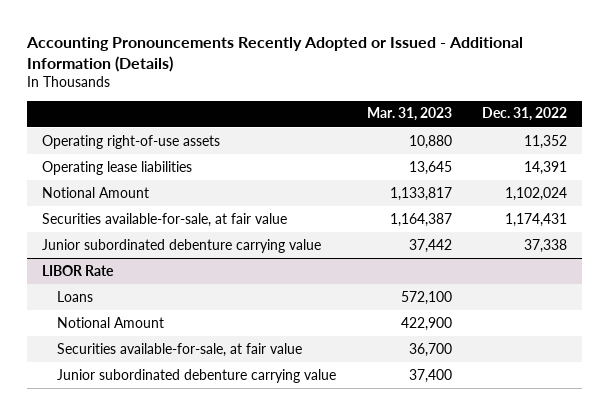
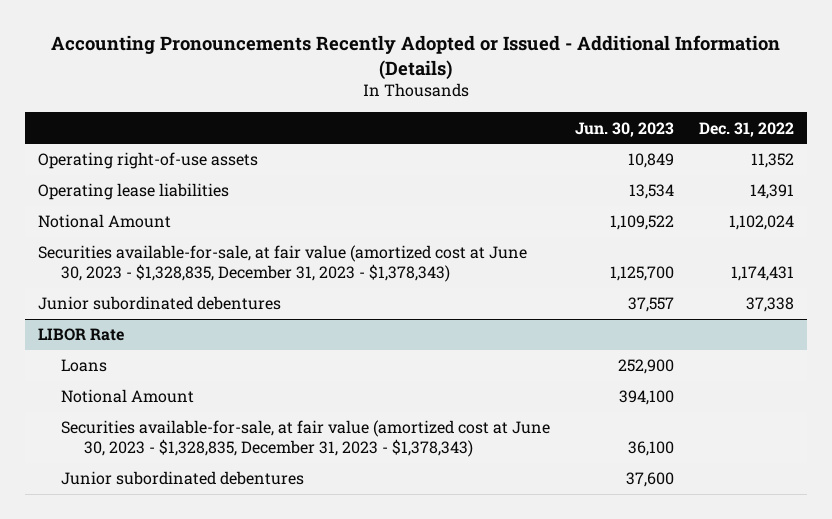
- | Mar. 31, 2023 | Dec. 31, 2022
+ | Jun. 30, 2023 | Dec. 31, 2022
- Securities available-for-sale, at fair value | 1,164,387 | 1,174,431
- Junior subordinated debenture carrying value | 37,442 | 37,338
+ Securities available-for-sale, at fair value (amortized cost at June 30, 2023 - $1,328,835, December 31, 2023 - $1,378,343) | 1,125,700 | 1,174,431
+ Junior subordinated debentures | 37,557 | 37,338
@ LIBOR Rate
- Securities available-for-sale, at fair value | 36,700 |
- Junior subordinated debenture carrying value | 37,400 |
+ Securities available-for-sale, at fair value (amortized cost at June 30, 2023 - $1,328,835, December 31, 2023 - $1,378,343) | 36,100 |
+ Junior subordinated debentures | 37,600 |

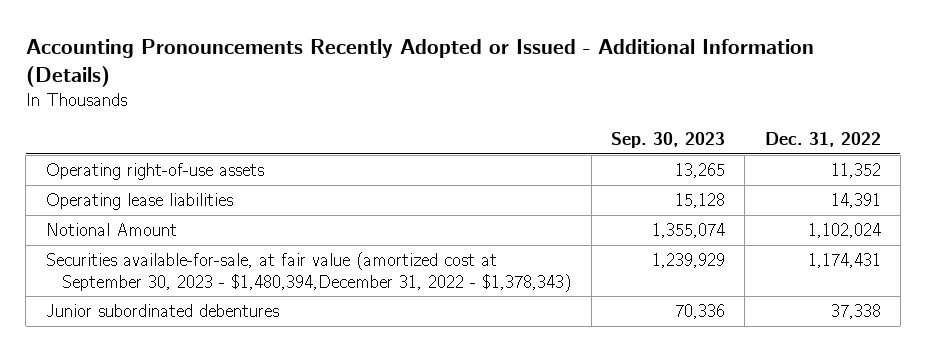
- | Jun. 30, 2023 | Dec. 31, 2022
+ | Sep. 30, 2023 | Dec. 31, 2022
- Securities available-for-sale, at fair value (amortized cost at June 30, 2023 - $1,328,835, December 31, 2023 - $1,378,343) | 1,125,700 | 1,174,431
+ Securities available-for-sale, at fair value (amortized cost at September 30, 2023 - $1,480,394,December 31, 2022 - $1,378,343) | 1,239,929 | 1,174,431
- LIBOR Rate
- Loans | 252,900 |
- Notional Amount | 394,100 |
- Securities available-for-sale, at fair value (amortized cost at June 30, 2023 - $1,328,835, December 31, 2023 - $1,378,343) | 36,100 |
- Junior subordinated debentures | 37,600 |

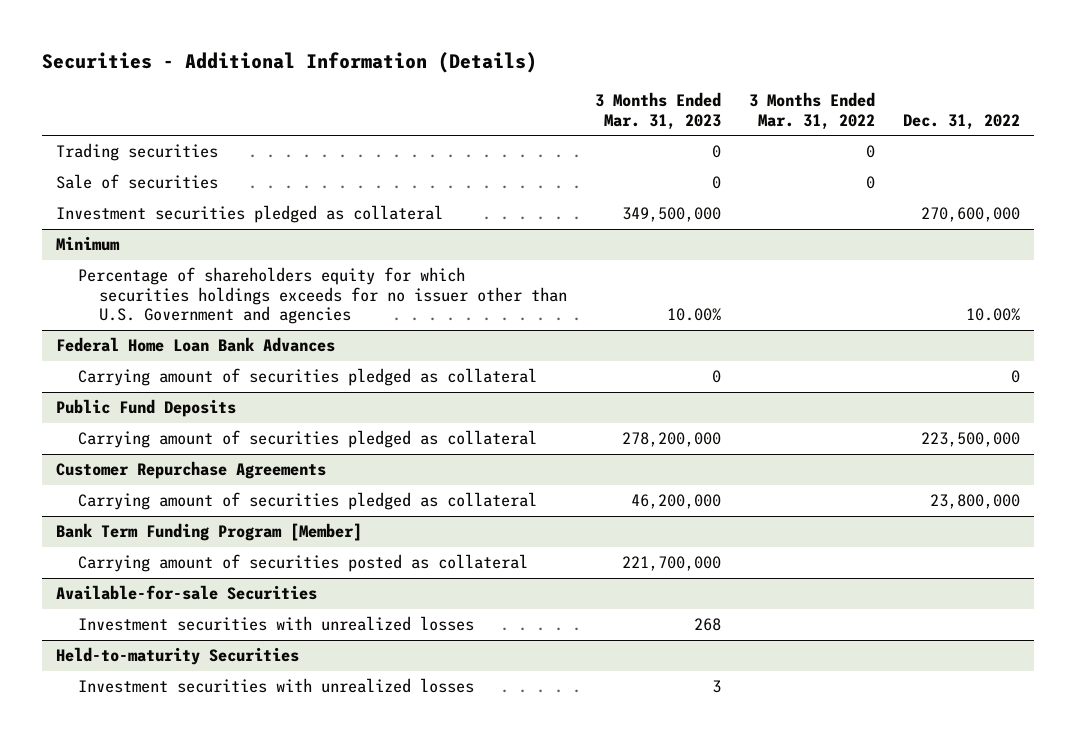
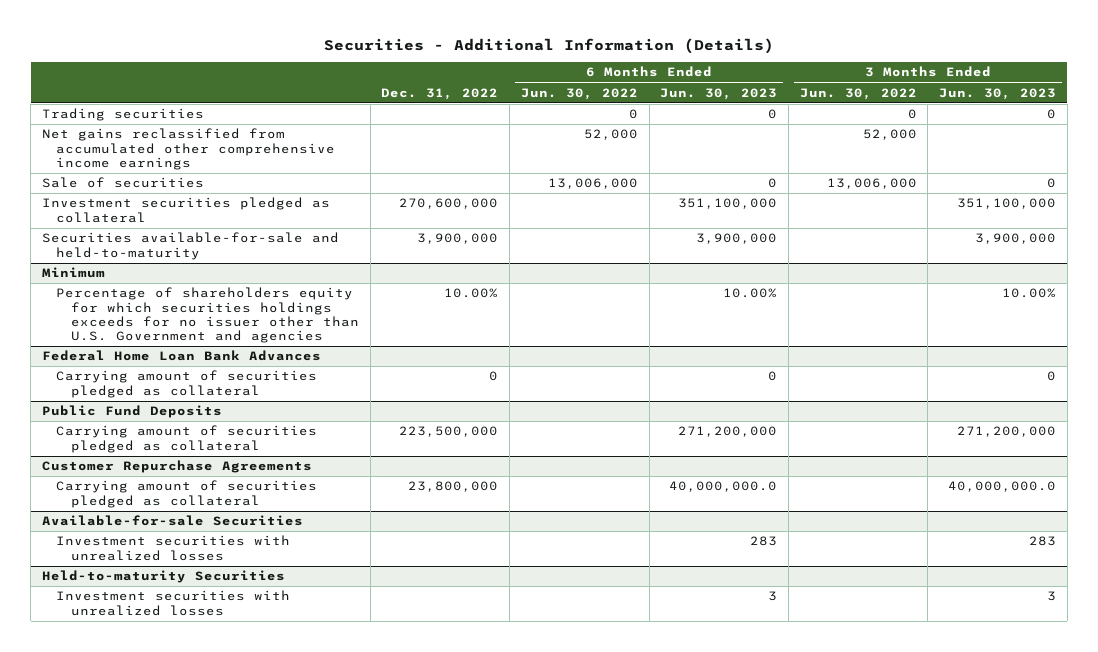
- | 3 Months Ended Mar. 31, 2023 | 3 Months Ended Mar. 31, 2022 | Dec. 31, 2022
+ | Dec. 31, 2022 | 6 Months Ended Jun. 30, 2022 | 6 Months Ended Jun. 30, 2023 | 3 Months Ended Jun. 30, 2022 | 3 Months Ended Jun. 30, 2023
+ Net gains reclassified from accumulated other comprehensive income earnings | | 52,000 | | 52,000 |
+ Securities available-for-sale and held-to-maturity | 3,900,000 | | 3,900,000 | | 3,900,000
- Bank Term Funding Program [Member]
- Carrying amount of securities posted as collateral | 221,700,000 | |

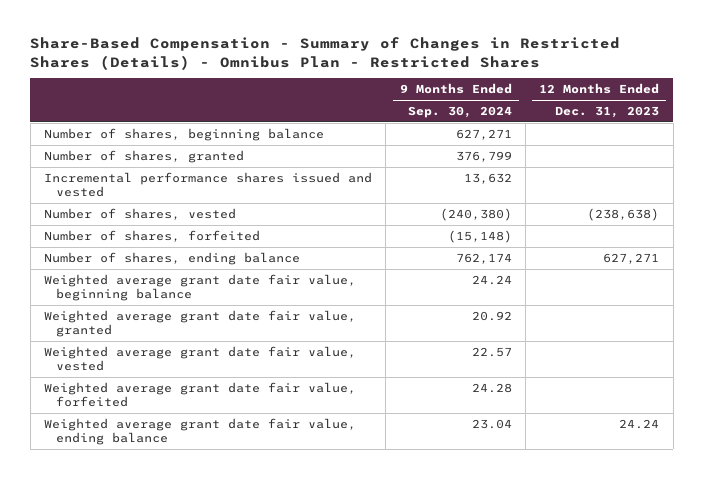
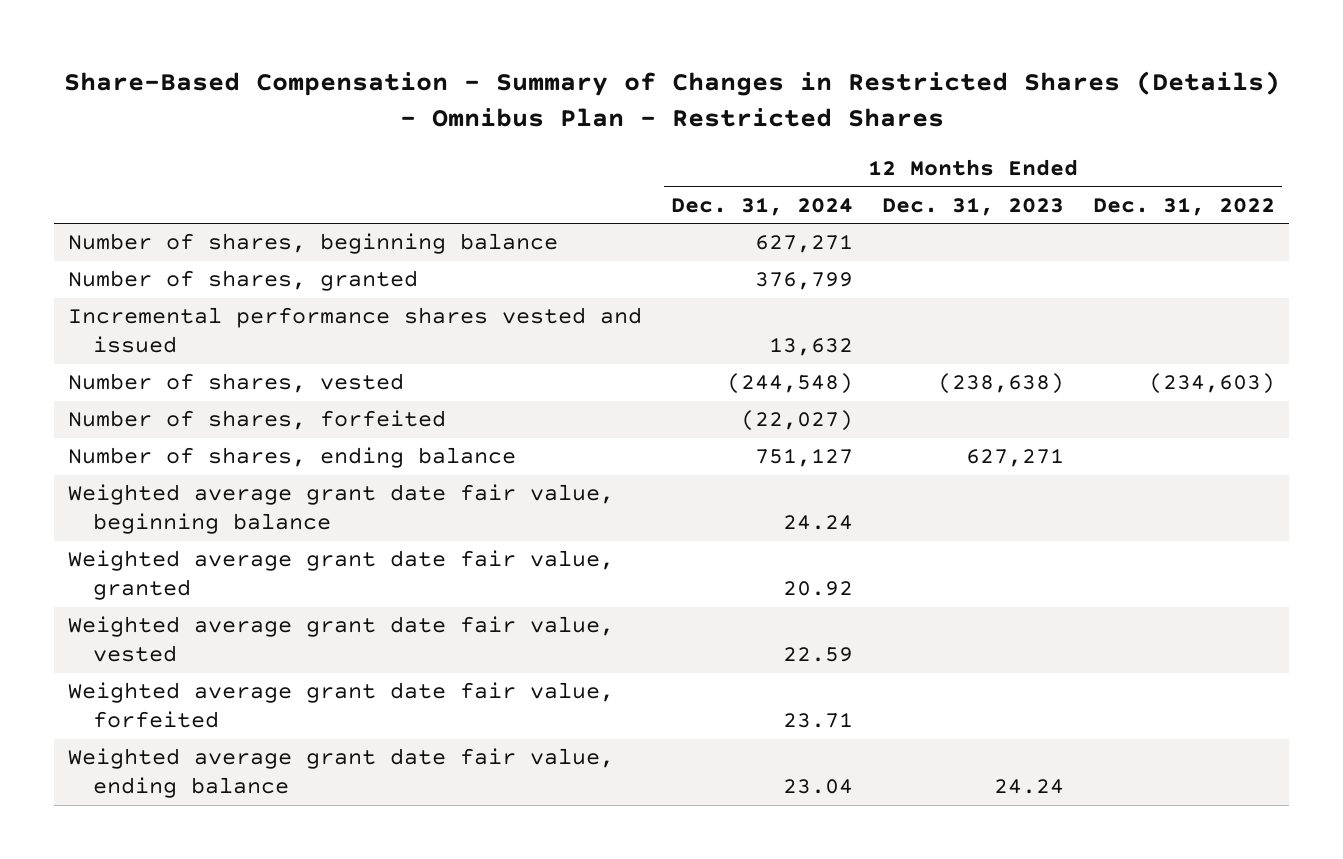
- | 9 Months Ended Sep. 30, 2024 | 12 Months Ended Dec. 31, 2023
+ | 12 Months Ended Dec. 31, 2024 | 12 Months Ended Dec. 31, 2023 | 12 Months Ended Dec. 31, 2022
- Incremental performance shares issued and vested | 13,632 |
+ Incremental performance shares vested and issued | 13,632 | |

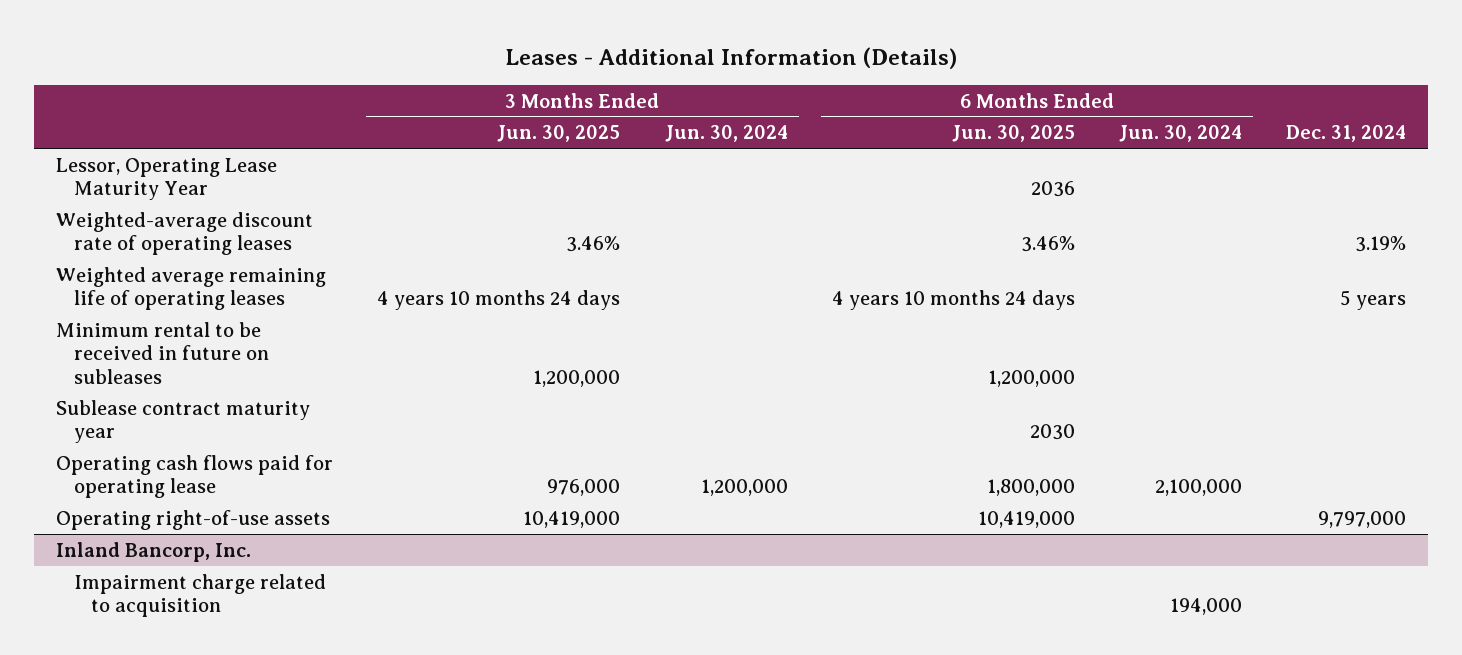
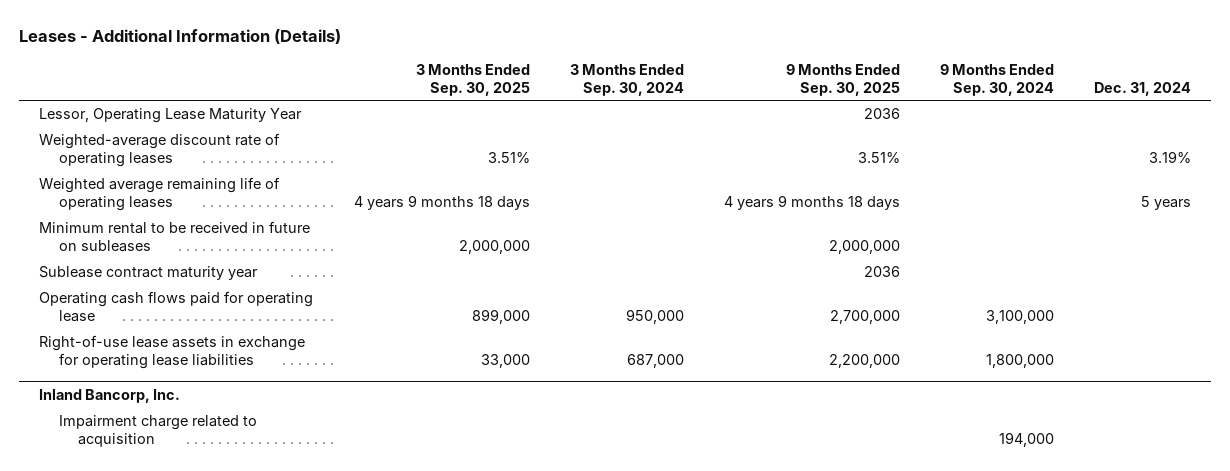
- | 3 Months Ended Jun. 30, 2025 | 3 Months Ended Jun. 30, 2024 | 6 Months Ended Jun. 30, 2025 | 6 Months Ended Jun. 30, 2024 | Dec. 31, 2024
+ | 3 Months Ended Sep. 30, 2025 | 3 Months Ended Sep. 30, 2024 | 9 Months Ended Sep. 30, 2025 | 9 Months Ended Sep. 30, 2024 | Dec. 31, 2024
- Operating right-of-use assets | 10,419,000 | | 10,419,000 | | 9,797,000
+ Right-of-use lease assets in exchange for operating lease liabilities | 33,000 | 687,000 | 2,200,000 | 1,800,000 |

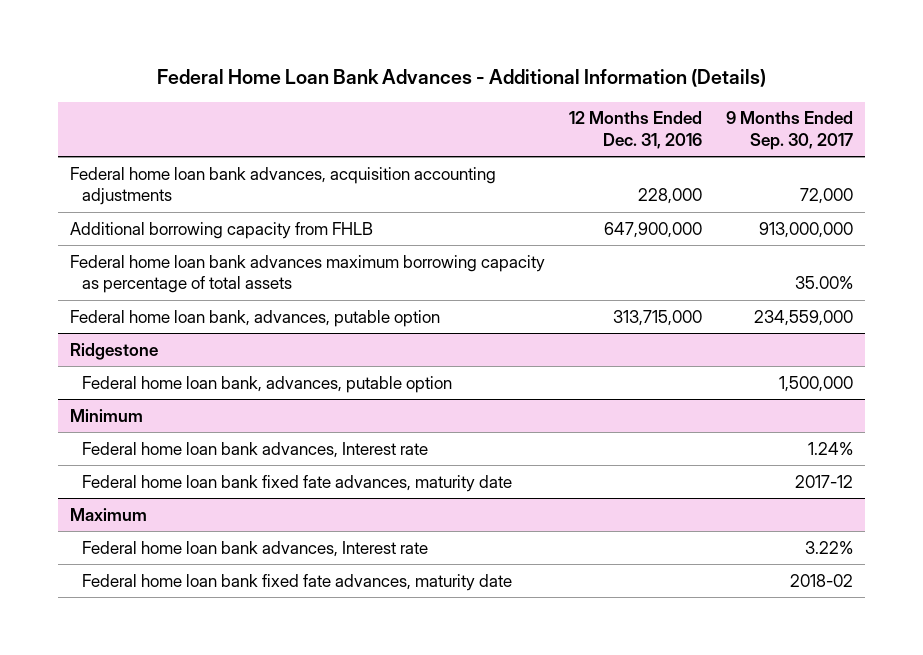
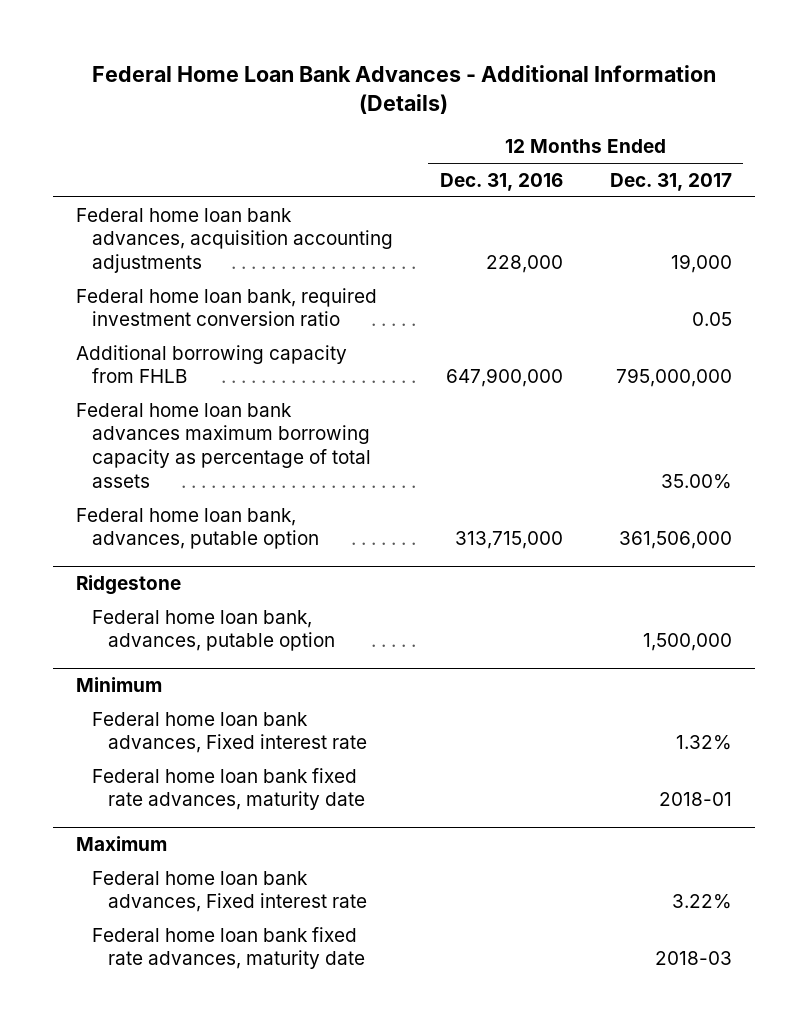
- | 12 Months Ended Dec. 31, 2016 | 9 Months Ended Sep. 30, 2017
+ | 12 Months Ended Dec. 31, 2016 | 12 Months Ended Dec. 31, 2017
+ Federal home loan bank, required investment conversion ratio | | 0.05
@ Minimum
- Federal home loan bank advances, Interest rate | | 1.24%
- Federal home loan bank fixed fate advances, maturity date | | 2017-12
+ Federal home loan bank advances, Fixed interest rate | | 1.32%
+ Federal home loan bank fixed rate advances, maturity date | | 2018-01
@ Maximum
- Federal home loan bank advances, Interest rate | | 3.22%
- Federal home loan bank fixed fate advances, maturity date | | 2018-02
+ Federal home loan bank advances, Fixed interest rate | | 3.22%
+ Federal home loan bank fixed rate advances, maturity date | | 2018-03

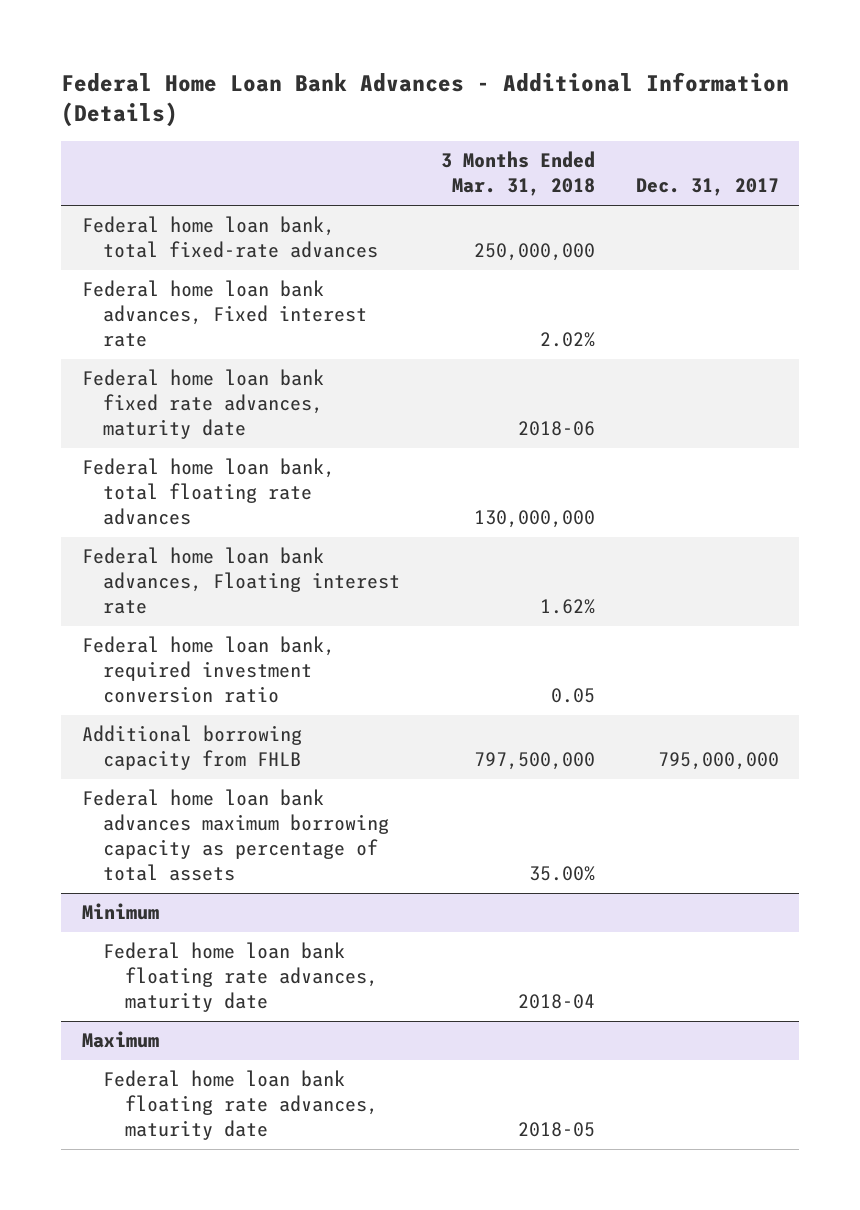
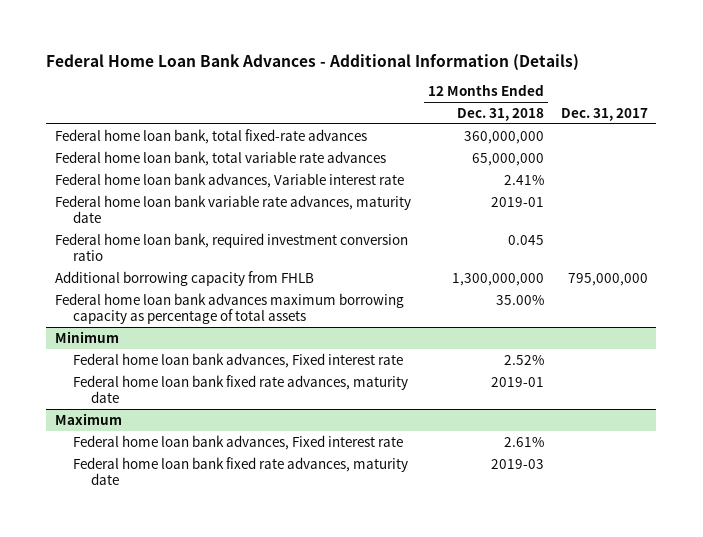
- | 3 Months Ended Mar. 31, 2018 | Dec. 31, 2017
+ | 12 Months Ended Dec. 31, 2018 | Dec. 31, 2017
- Federal home loan bank advances, Fixed interest rate | 2.02% |
- Federal home loan bank fixed rate advances, maturity date | 2018-06 |
- Federal home loan bank, total floating rate advances | 130,000,000 |
- Federal home loan bank advances, Floating interest rate | 1.62% |
+ Federal home loan bank, total variable rate advances | 65,000,000 |
+ Federal home loan bank advances, Variable interest rate | 2.41% |
+ Federal home loan bank variable rate advances, maturity date | 2019-01 |
@ Minimum
- Federal home loan bank floating rate advances, maturity date | 2018-04 |
+ Federal home loan bank advances, Fixed interest rate | 2.52% |
+ Federal home loan bank fixed rate advances, maturity date | 2019-01 |
@ Maximum
- Federal home loan bank floating rate advances, maturity date | 2018-05 |
+ Federal home loan bank advances, Fixed interest rate | 2.61% |
+ Federal home loan bank fixed rate advances, maturity date | 2019-03 |

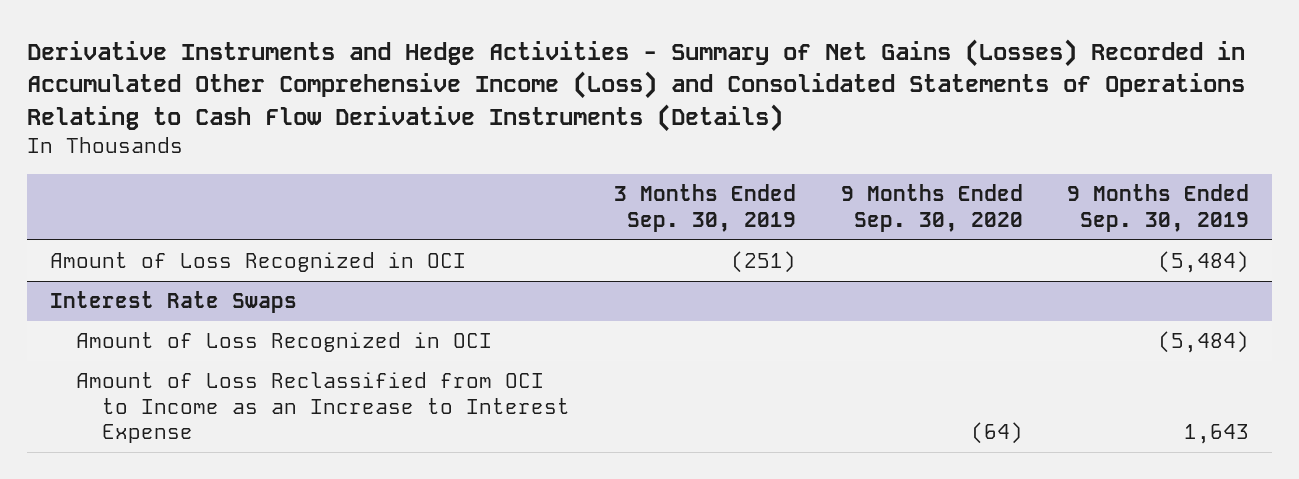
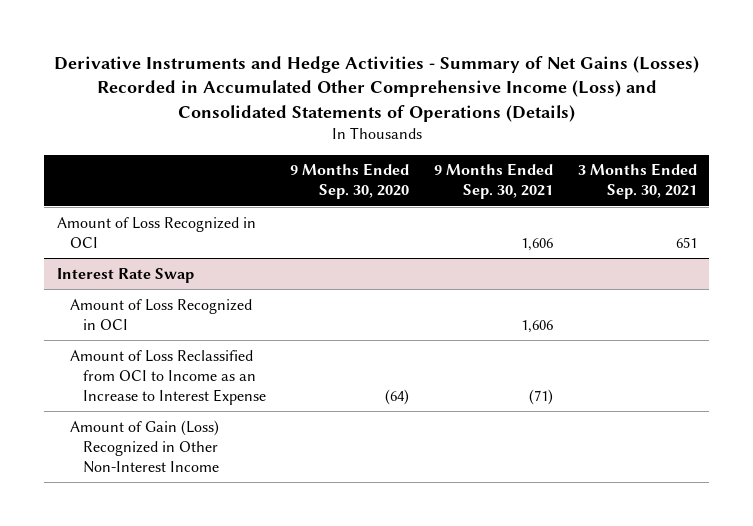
- Derivative Instruments and Hedge Activities - Summary of Net Gains (Losses) Recorded in Accumulated Other Comprehensive Income (Loss) and Consolidated Statements of Operations Relating to Cash Flow Derivative Instruments (Details)
+ Derivative Instruments and Hedge Activities - Summary of Net Gains (Losses) Recorded in Accumulated Other Comprehensive Income (Loss) and Consolidated Statements of Operations (Details)
- | 3 Months Ended Sep. 30, 2019 | 9 Months Ended Sep. 30, 2020 | 9 Months Ended Sep. 30, 2019
+ | 9 Months Ended Sep. 30, 2020 | 9 Months Ended Sep. 30, 2021 | 3 Months Ended Sep. 30, 2021
- Interest Rate Swaps
+ Interest Rate Swap
+ Amount of Gain (Loss) Recognized in Other Non-Interest Income

